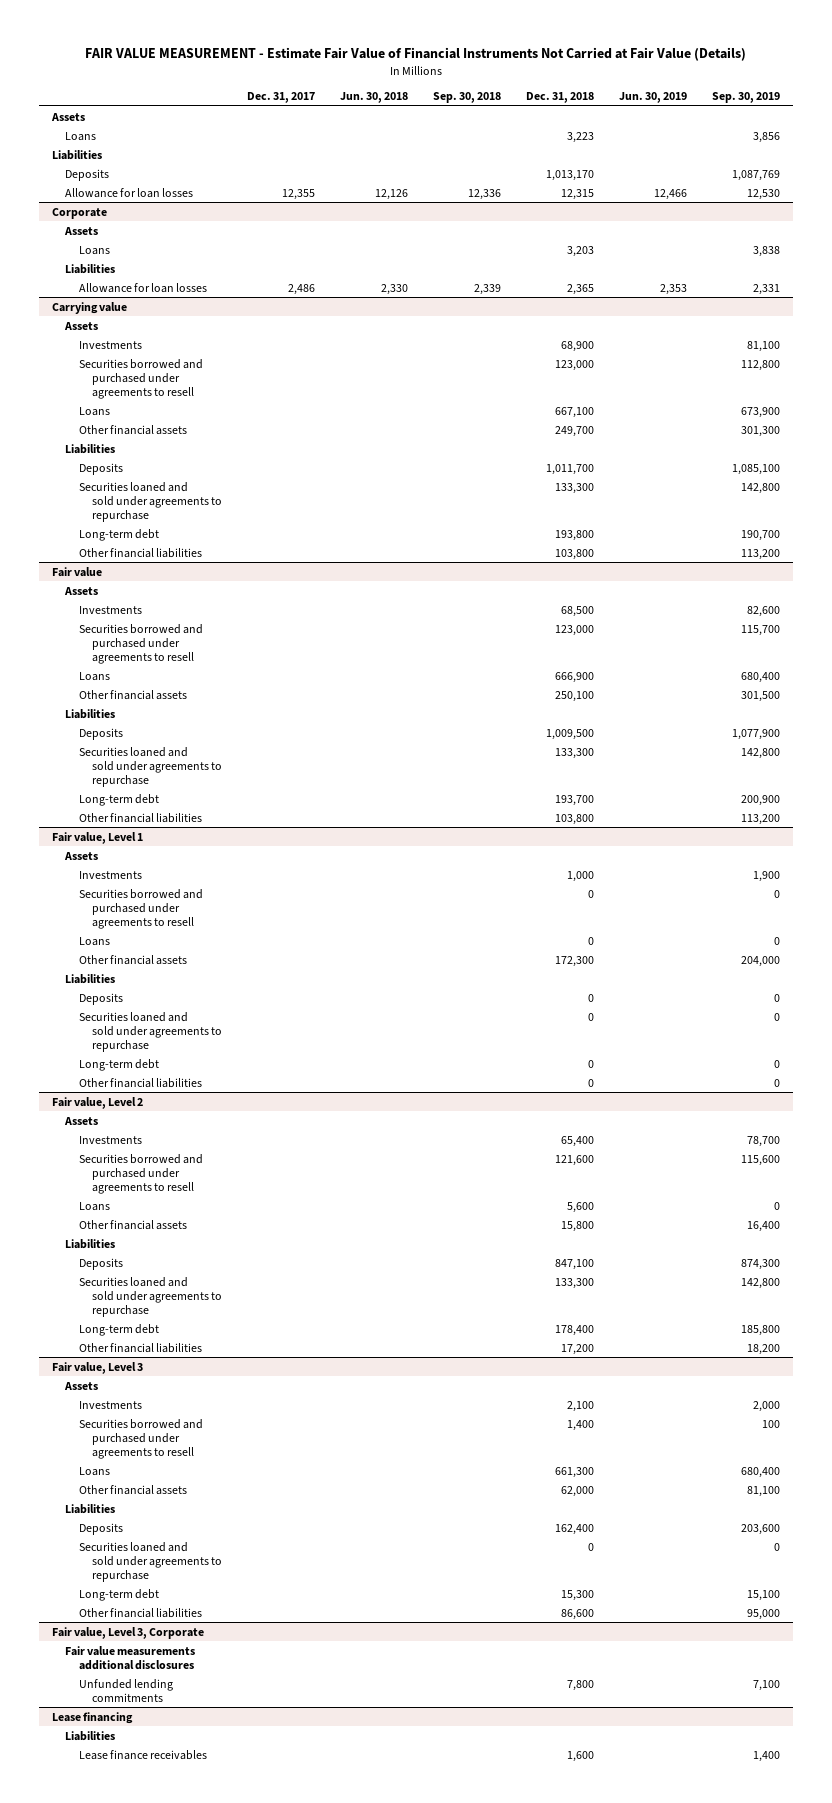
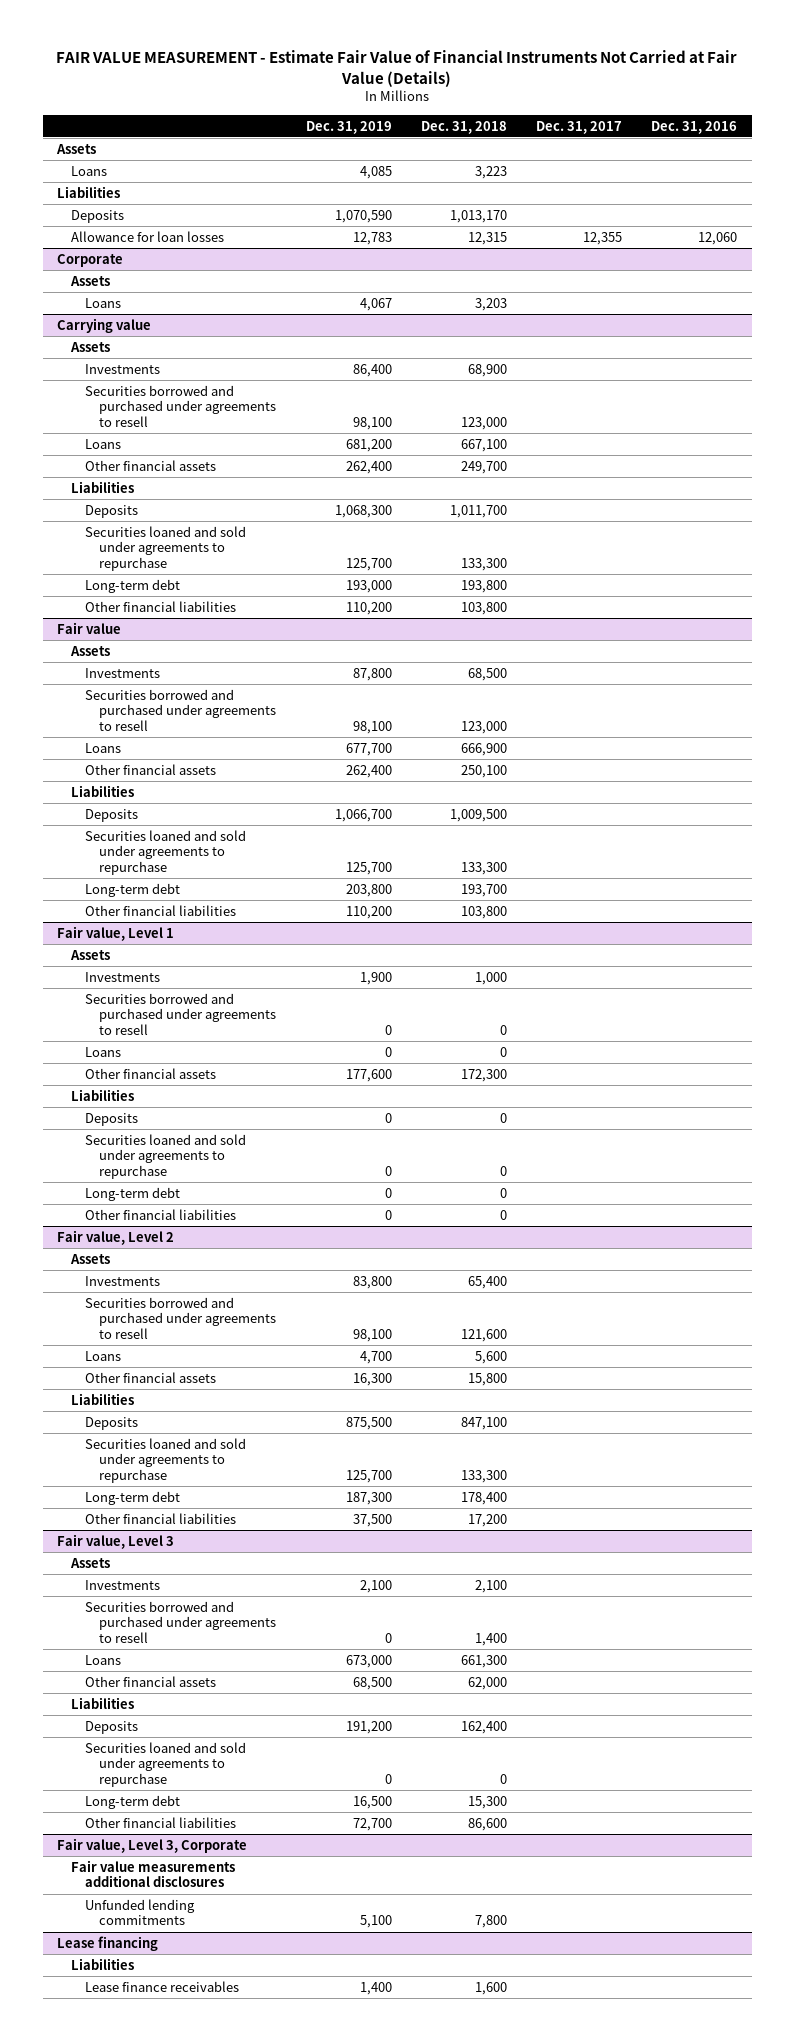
- | Dec. 31, 2017 | Jun. 30, 2018 | Sep. 30, 2018 | Dec. 31, 2018 | Jun. 30, 2019 | Sep. 30, 2019
+ | Dec. 31, 2019 | Dec. 31, 2018 | Dec. 31, 2017 | Dec. 31, 2016
@ Corporate
- Liabilities
- Allowance for loan losses | 2,486 | 2,330 | 2,339 | 2,365 | 2,353 | 2,331

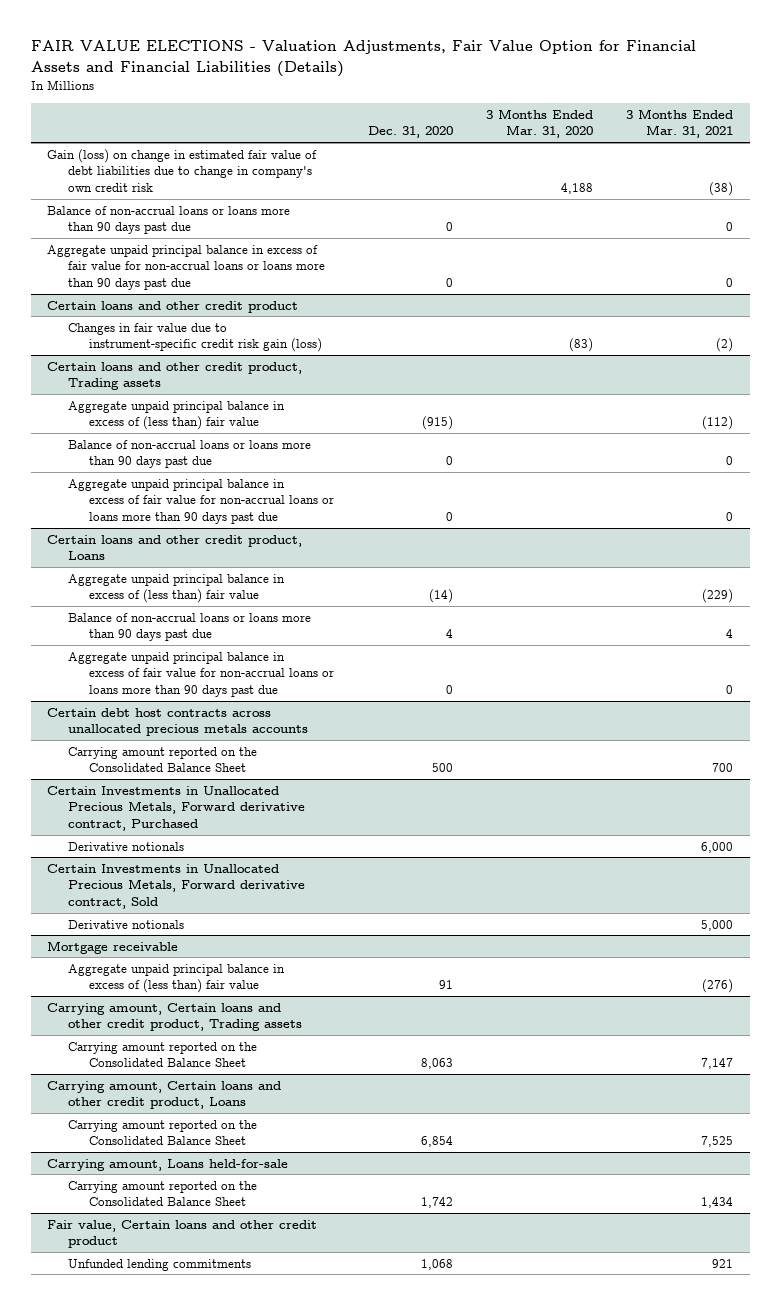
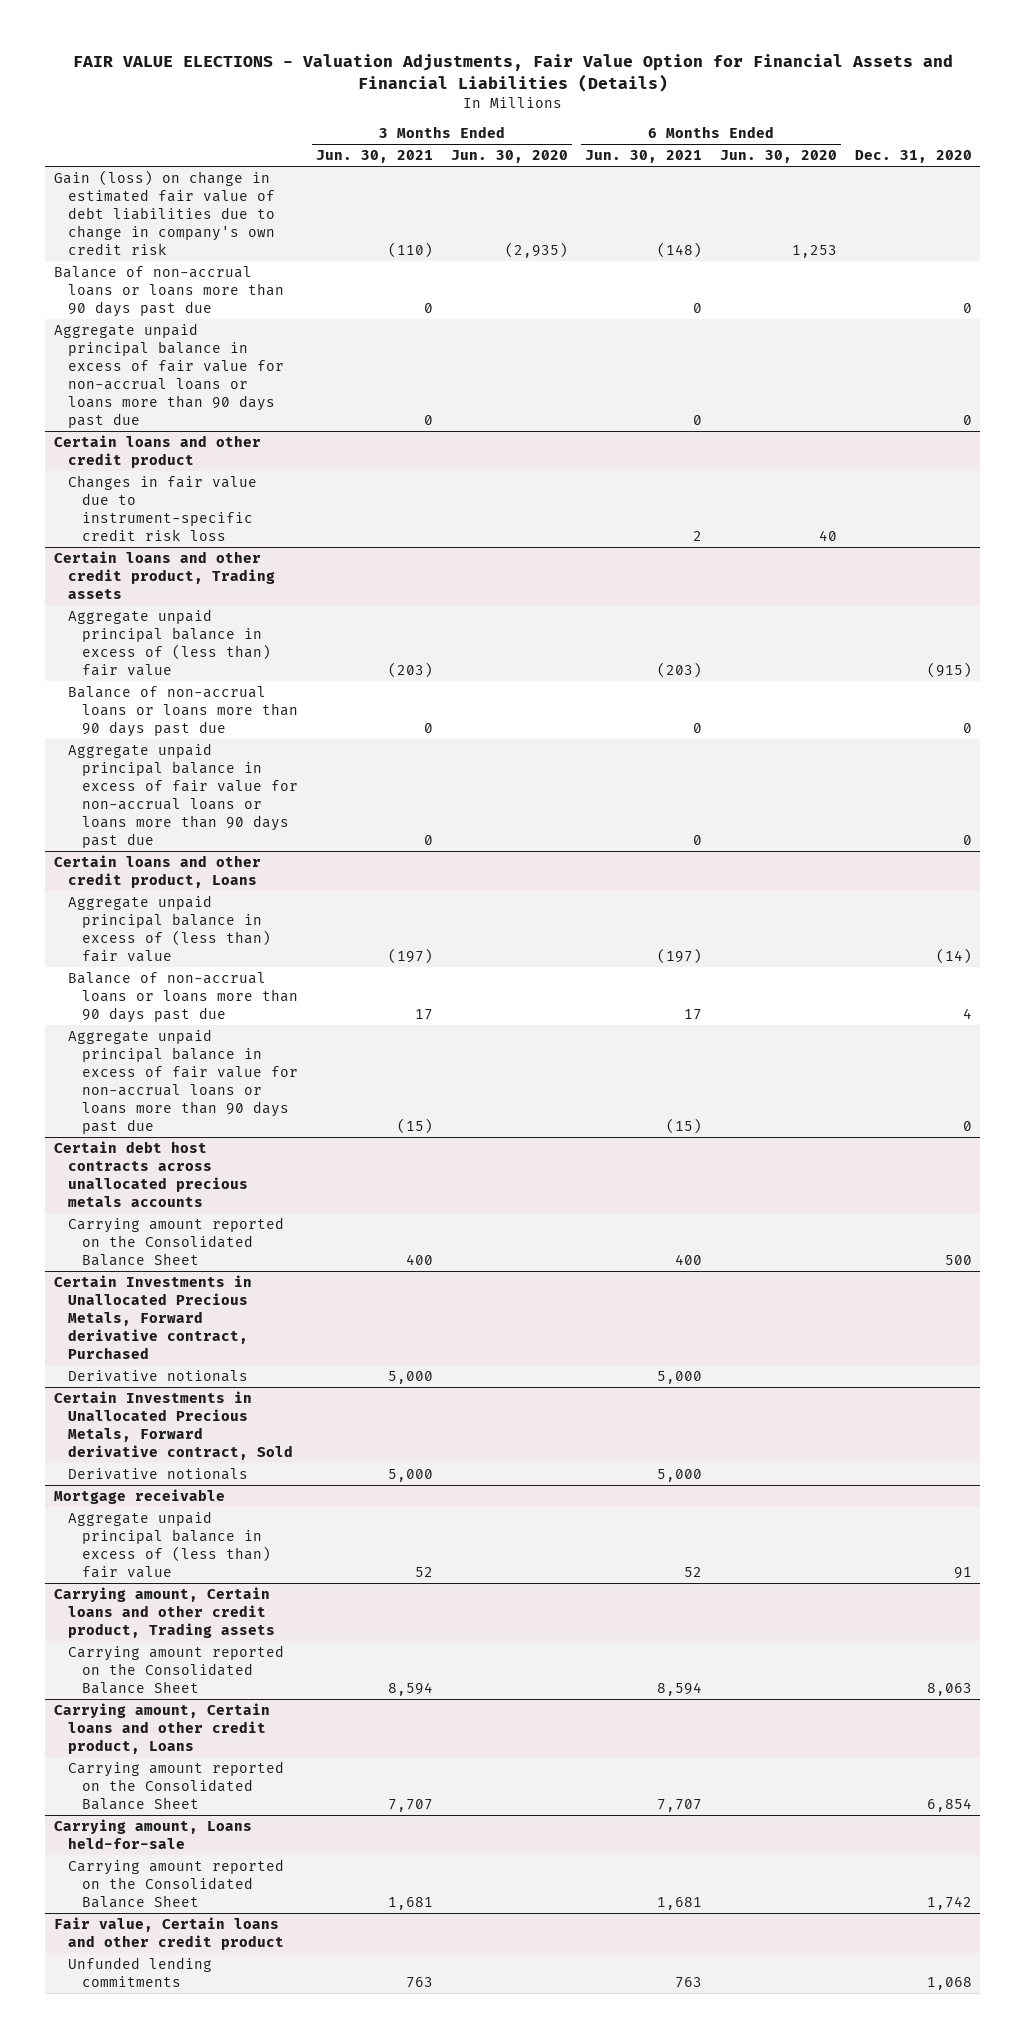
- | Dec. 31, 2020 | 3 Months Ended Mar. 31, 2020 | 3 Months Ended Mar. 31, 2021
+ | 3 Months Ended Jun. 30, 2021 | 3 Months Ended Jun. 30, 2020 | 6 Months Ended Jun. 30, 2021 | 6 Months Ended Jun. 30, 2020 | Dec. 31, 2020
@ Certain loans and other credit product
- Changes in fair value due to instrument-specific credit risk gain (loss) | | (83) | (2)
+ Changes in fair value due to instrument-specific credit risk loss | | | 2 | 40 |

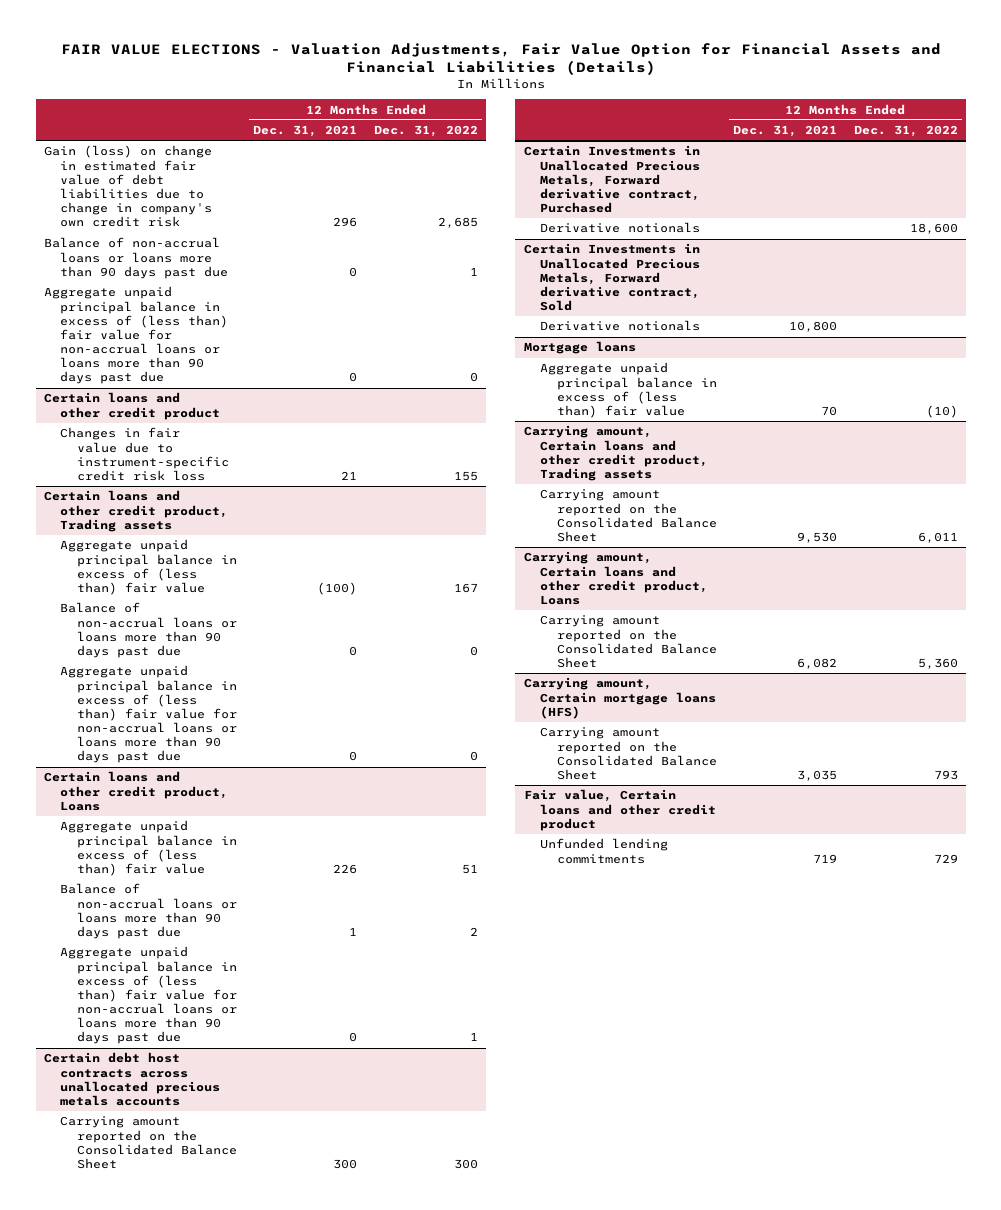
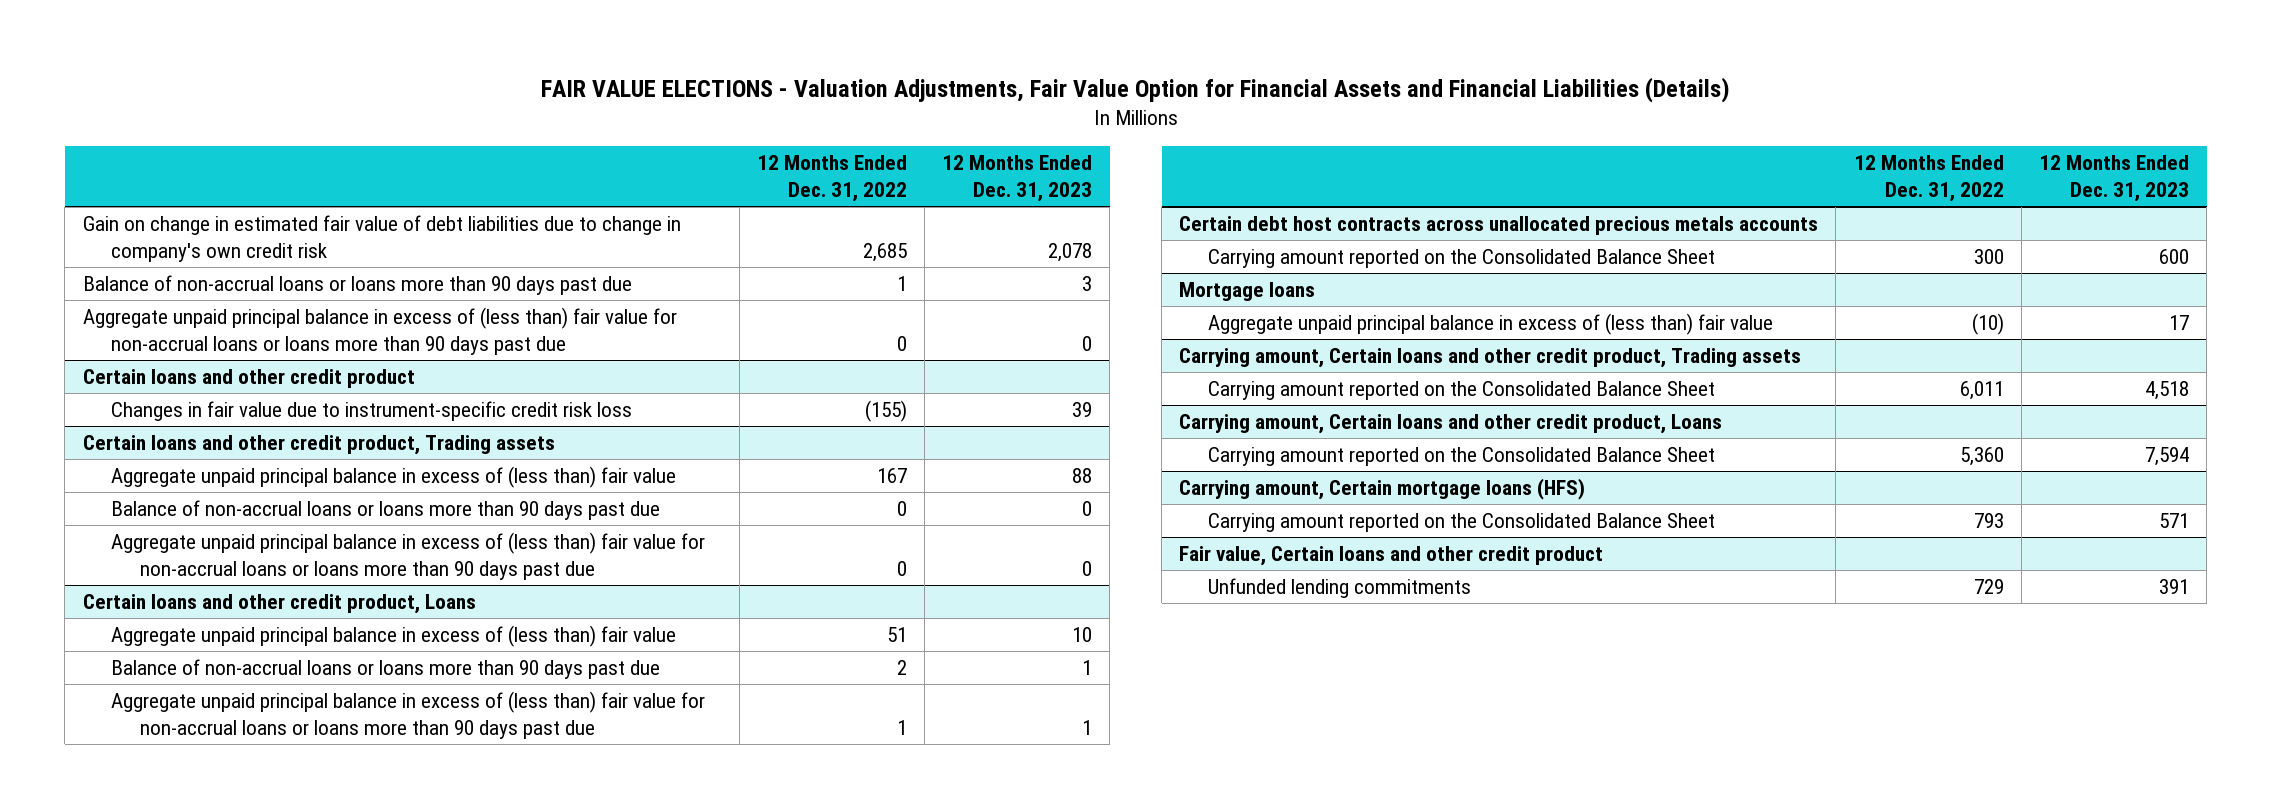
- | 12 Months Ended Dec. 31, 2021 | 12 Months Ended Dec. 31, 2022
+ | 12 Months Ended Dec. 31, 2022 | 12 Months Ended Dec. 31, 2023
- Gain (loss) on change in estimated fair value of debt liabilities due to change in company's own credit risk | 296 | 2,685
+ Gain on change in estimated fair value of debt liabilities due to change in company's own credit risk | 2,685 | 2,078
@ Certain loans and other credit product
- Changes in fair value due to instrument-specific credit risk loss | 21 | 155
+ Changes in fair value due to instrument-specific credit risk loss | (155) | 39
- Certain Investments in Unallocated Precious Metals, Forward derivative contract, Purchased
- Derivative notionals | | 18,600
- Certain Investments in Unallocated Precious Metals, Forward derivative contract, Sold
- Derivative notionals | 10,800 |

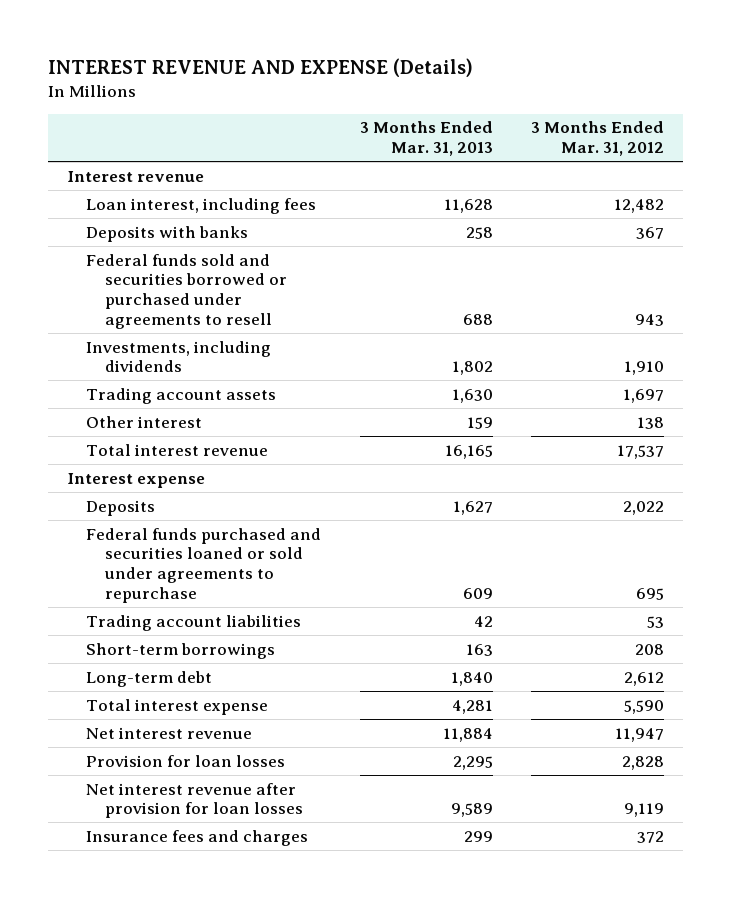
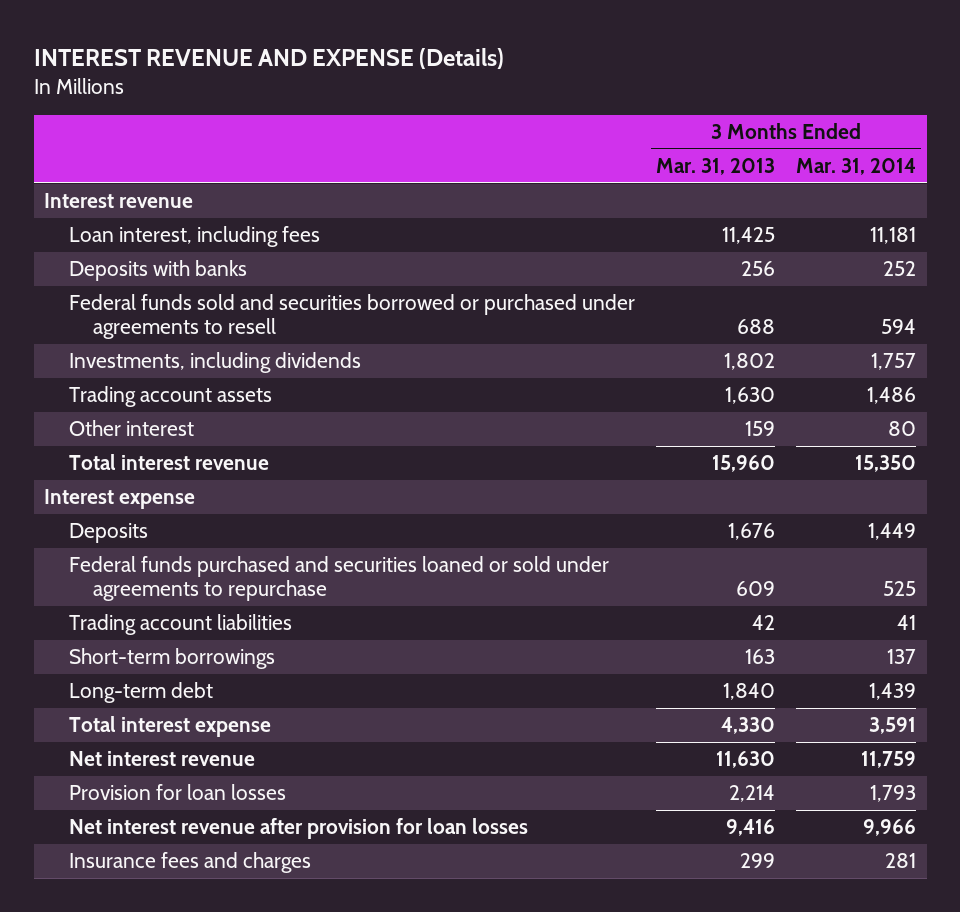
- | 3 Months Ended Mar. 31, 2013 | 3 Months Ended Mar. 31, 2012
+ | 3 Months Ended Mar. 31, 2013 | 3 Months Ended Mar. 31, 2014
- Loan interest, including fees | 11,628 | 12,482
- Deposits with banks | 258 | 367
+ Loan interest, including fees | 11,425 | 11,181
+ Deposits with banks | 256 | 252
- Total interest revenue | 16,165 | 17,537
+ Total interest revenue | 15,960 | 15,350
- Deposits | 1,627 | 2,022
+ Deposits | 1,676 | 1,449
- Total interest expense | 4,281 | 5,590
- Net interest revenue | 11,884 | 11,947
- Provision for loan losses | 2,295 | 2,828
- Net interest revenue after provision for loan losses | 9,589 | 9,119
+ Total interest expense | 4,330 | 3,591
+ Net interest revenue | 11,630 | 11,759
+ Provision for loan losses | 2,214 | 1,793
+ Net interest revenue after provision for loan losses | 9,416 | 9,966

